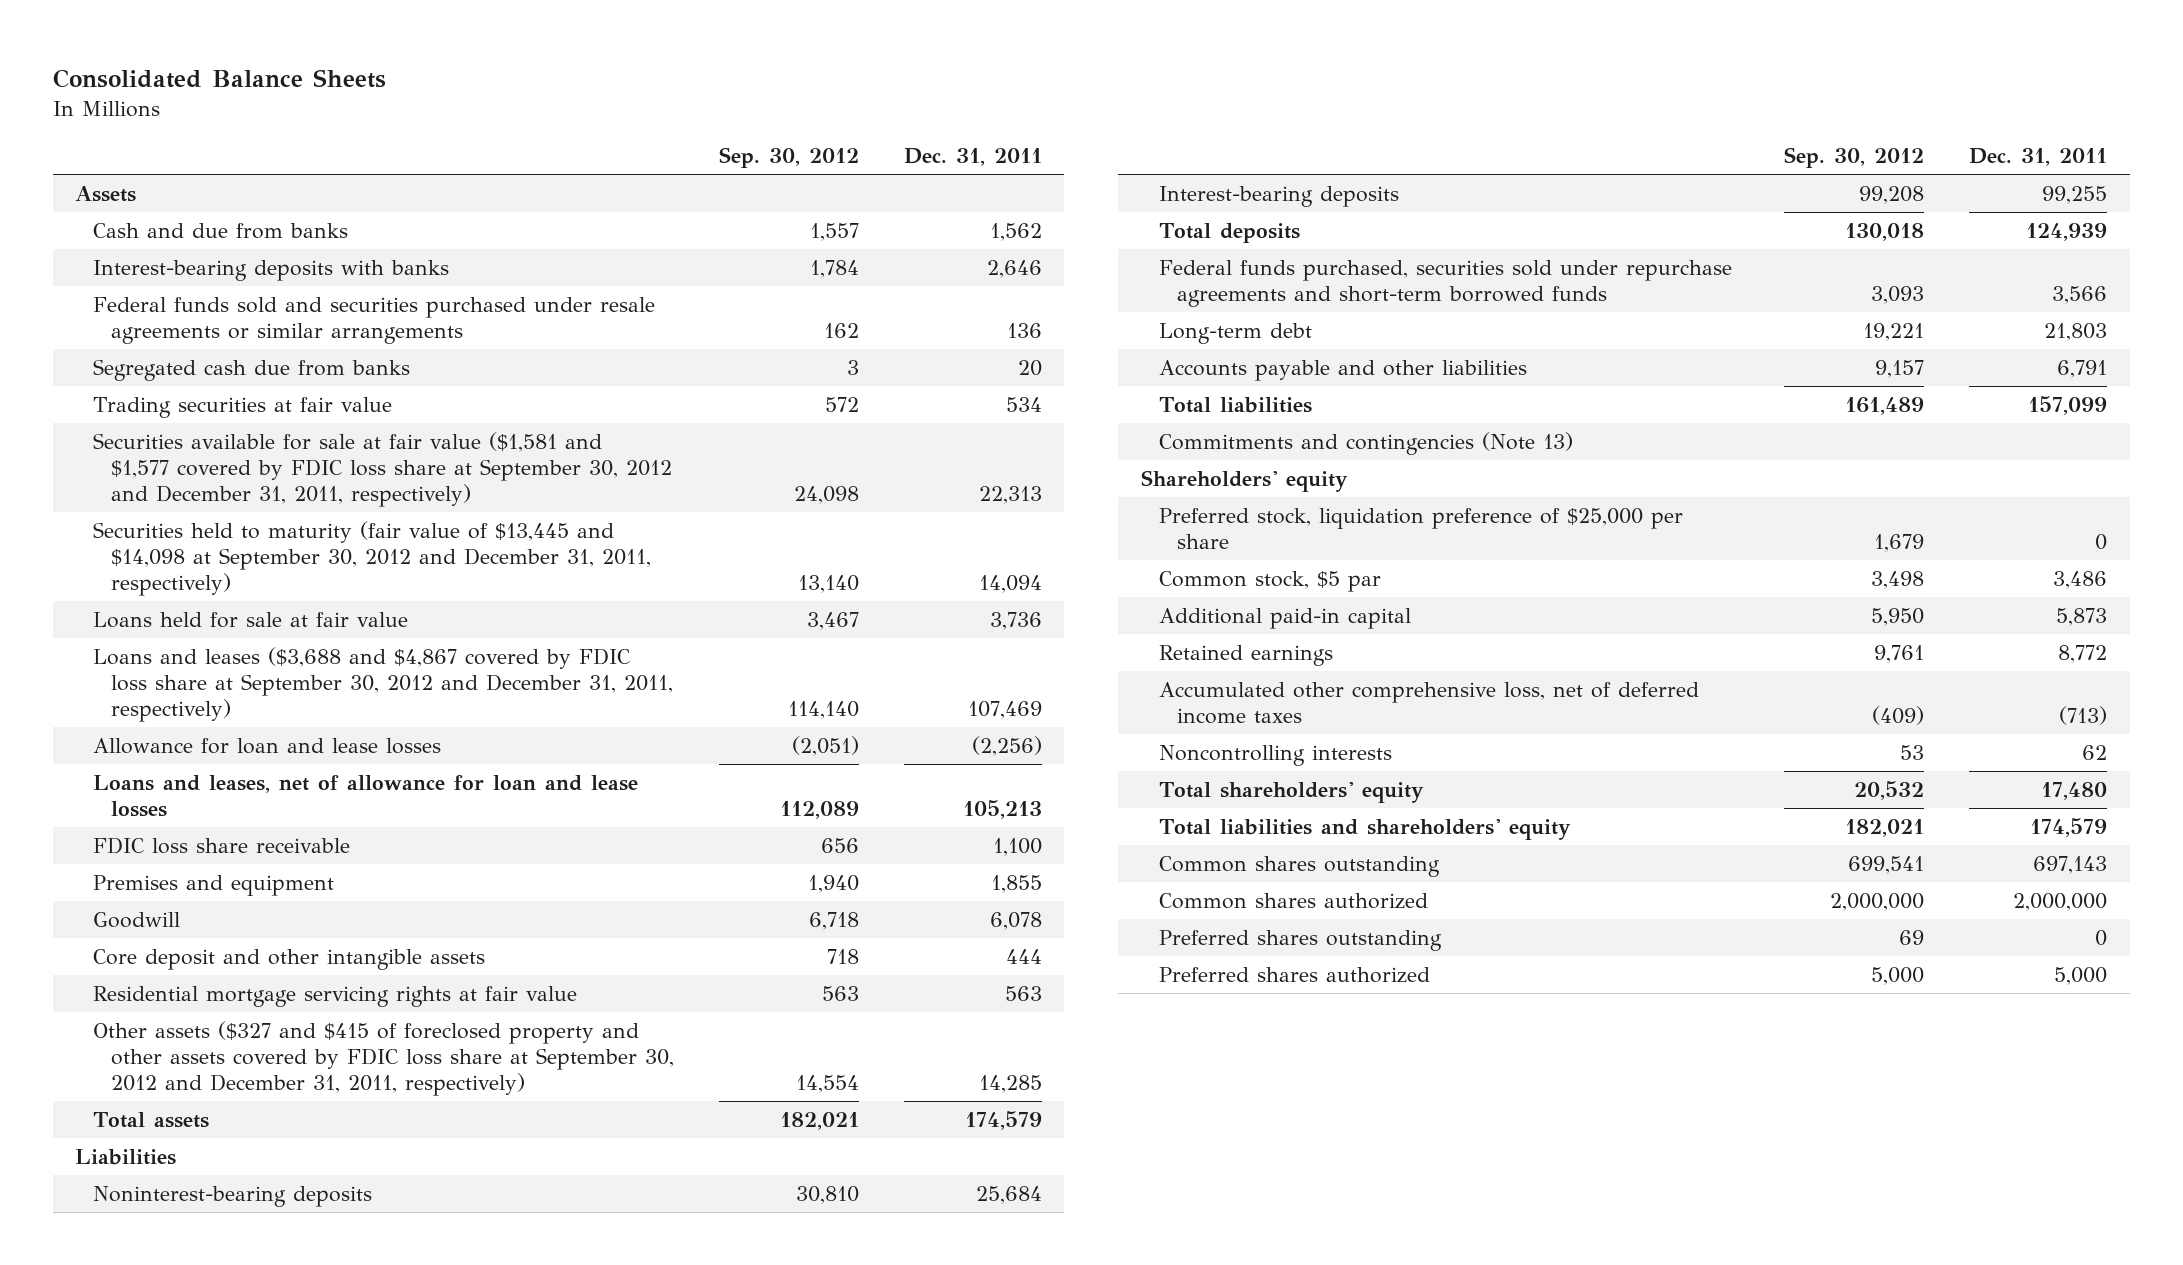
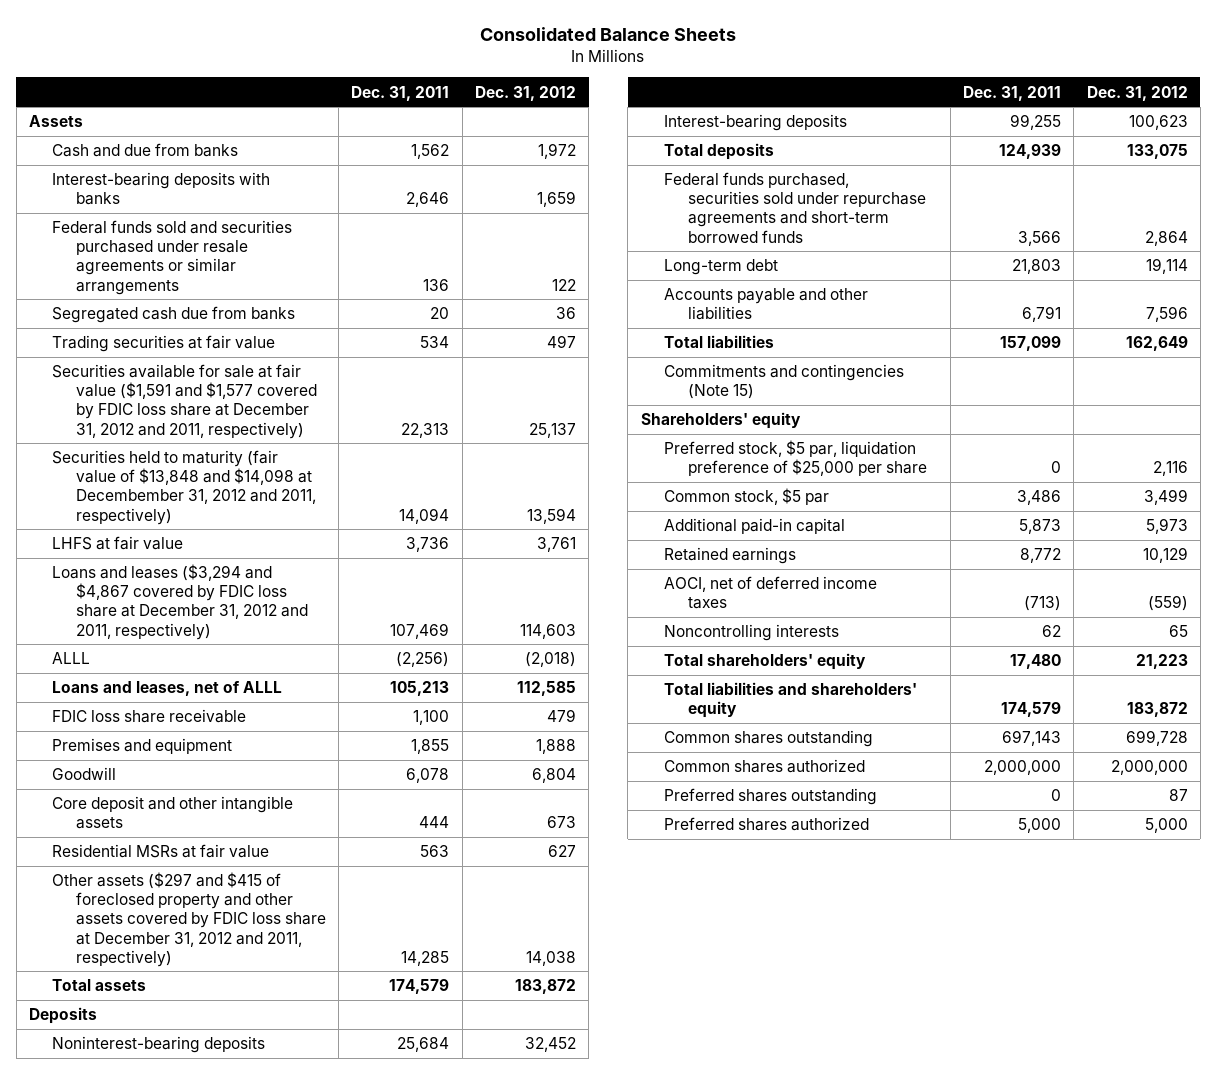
- | Sep. 30, 2012 | Dec. 31, 2011
+ | Dec. 31, 2011 | Dec. 31, 2012
- Securities available for sale at fair value ($1,581 and $1,577 covered by FDIC loss share at September 30, 2012 and December 31, 2011, respectively) | 24,098 | 22,313
- Securities held to maturity (fair value of $13,445 and $14,098 at September 30, 2012 and December 31, 2011, respectively) | 13,140 | 14,094
- Loans held for sale at fair value | 3,467 | 3,736
- Loans and leases ($3,688 and $4,867 covered by FDIC loss share at September 30, 2012 and December 31, 2011, respectively) | 114,140 | 107,469
- Allowance for loan and lease losses | (2,051) | (2,256)
- Loans and leases, net of allowance for loan and lease losses | 112,089 | 105,213
+ Securities available for sale at fair value ($1,591 and $1,577 covered by FDIC loss share at December 31, 2012 and 2011, respectively) | 22,313 | 25,137
+ Securities held to maturity (fair value of $13,848 and $14,098 at Decembember 31, 2012 and 2011, respectively) | 14,094 | 13,594
+ LHFS at fair value | 3,736 | 3,761
+ Loans and leases ($3,294 and $4,867 covered by FDIC loss share at December 31, 2012 and 2011, respectively) | 107,469 | 114,603
+ ALLL | (2,256) | (2,018)
+ Loans and leases, net of ALLL | 105,213 | 112,585
- Residential mortgage servicing rights at fair value | 563 | 563
- Other assets ($327 and $415 of foreclosed property and other assets covered by FDIC loss share at September 30, 2012 and December 31, 2011, respectively) | 14,554 | 14,285
+ Residential MSRs at fair value | 563 | 627
+ Other assets ($297 and $415 of foreclosed property and other assets covered by FDIC loss share at December 31, 2012 and 2011, respectively) | 14,285 | 14,038
- Liabilities
+ Deposits
- Commitments and contingencies (Note 13)
+ Commitments and contingencies (Note 15)
- Preferred stock, liquidation preference of $25,000 per share | 1,679 | 0
+ Preferred stock, $5 par, liquidation preference of $25,000 per share | 0 | 2,116
- Accumulated other comprehensive loss, net of deferred income taxes | (409) | (713)
+ AOCI, net of deferred income taxes | (713) | (559)

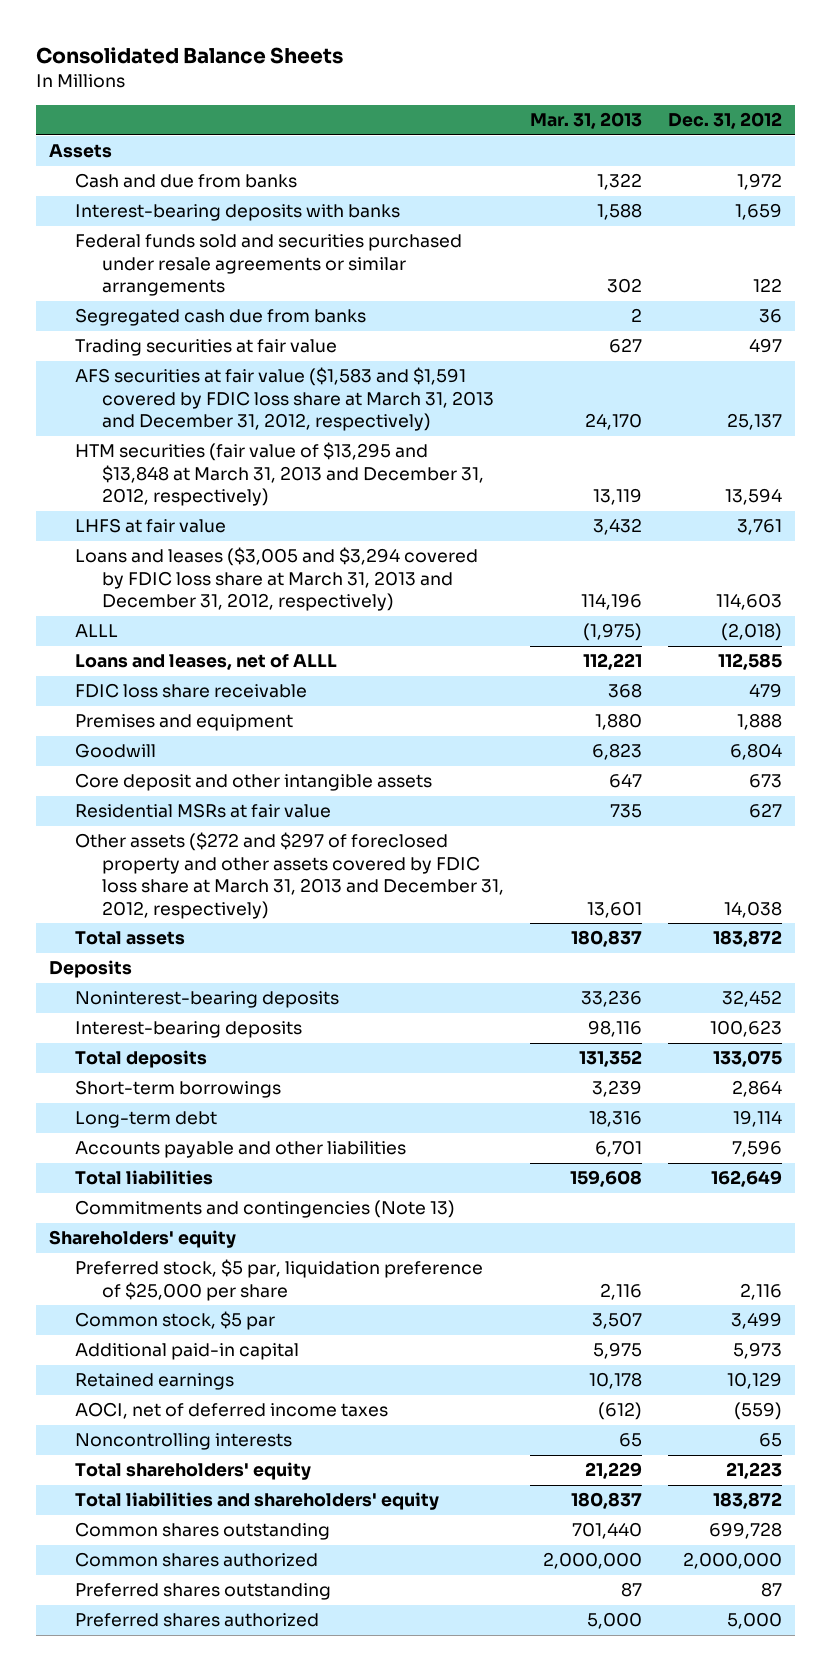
- | Dec. 31, 2011 | Dec. 31, 2012
+ | Mar. 31, 2013 | Dec. 31, 2012
- Securities available for sale at fair value ($1,591 and $1,577 covered by FDIC loss share at December 31, 2012 and 2011, respectively) | 22,313 | 25,137
- Securities held to maturity (fair value of $13,848 and $14,098 at Decembember 31, 2012 and 2011, respectively) | 14,094 | 13,594
+ AFS securities at fair value ($1,583 and $1,591 covered by FDIC loss share at March 31, 2013 and December 31, 2012, respectively) | 24,170 | 25,137
+ HTM securities (fair value of $13,295 and $13,848 at March 31, 2013 and December 31, 2012, respectively) | 13,119 | 13,594
- Loans and leases ($3,294 and $4,867 covered by FDIC loss share at December 31, 2012 and 2011, respectively) | 107,469 | 114,603
+ Loans and leases ($3,005 and $3,294 covered by FDIC loss share at March 31, 2013 and December 31, 2012, respectively) | 114,196 | 114,603
- Other assets ($297 and $415 of foreclosed property and other assets covered by FDIC loss share at December 31, 2012 and 2011, respectively) | 14,285 | 14,038
+ Other assets ($272 and $297 of foreclosed property and other assets covered by FDIC loss share at March 31, 2013 and December 31, 2012, respectively) | 13,601 | 14,038
- Federal funds purchased, securities sold under repurchase agreements and short-term borrowed funds | 3,566 | 2,864
+ Short-term borrowings | 3,239 | 2,864
- Commitments and contingencies (Note 15)
+ Commitments and contingencies (Note 13)

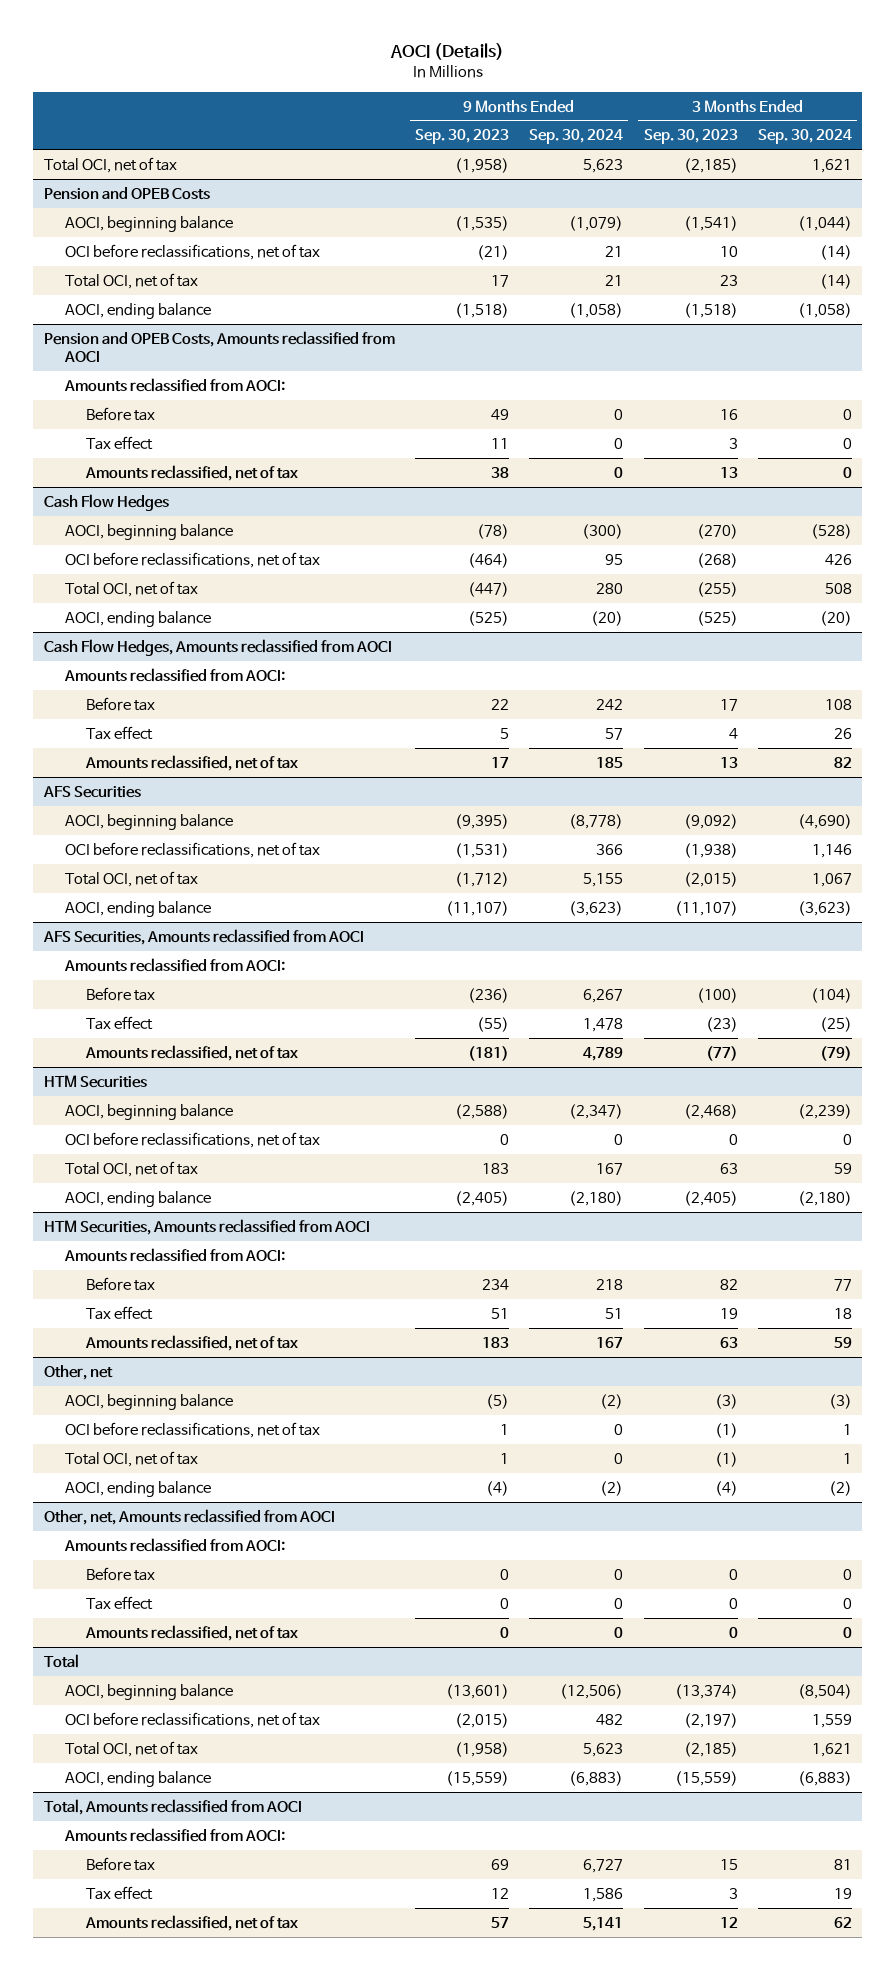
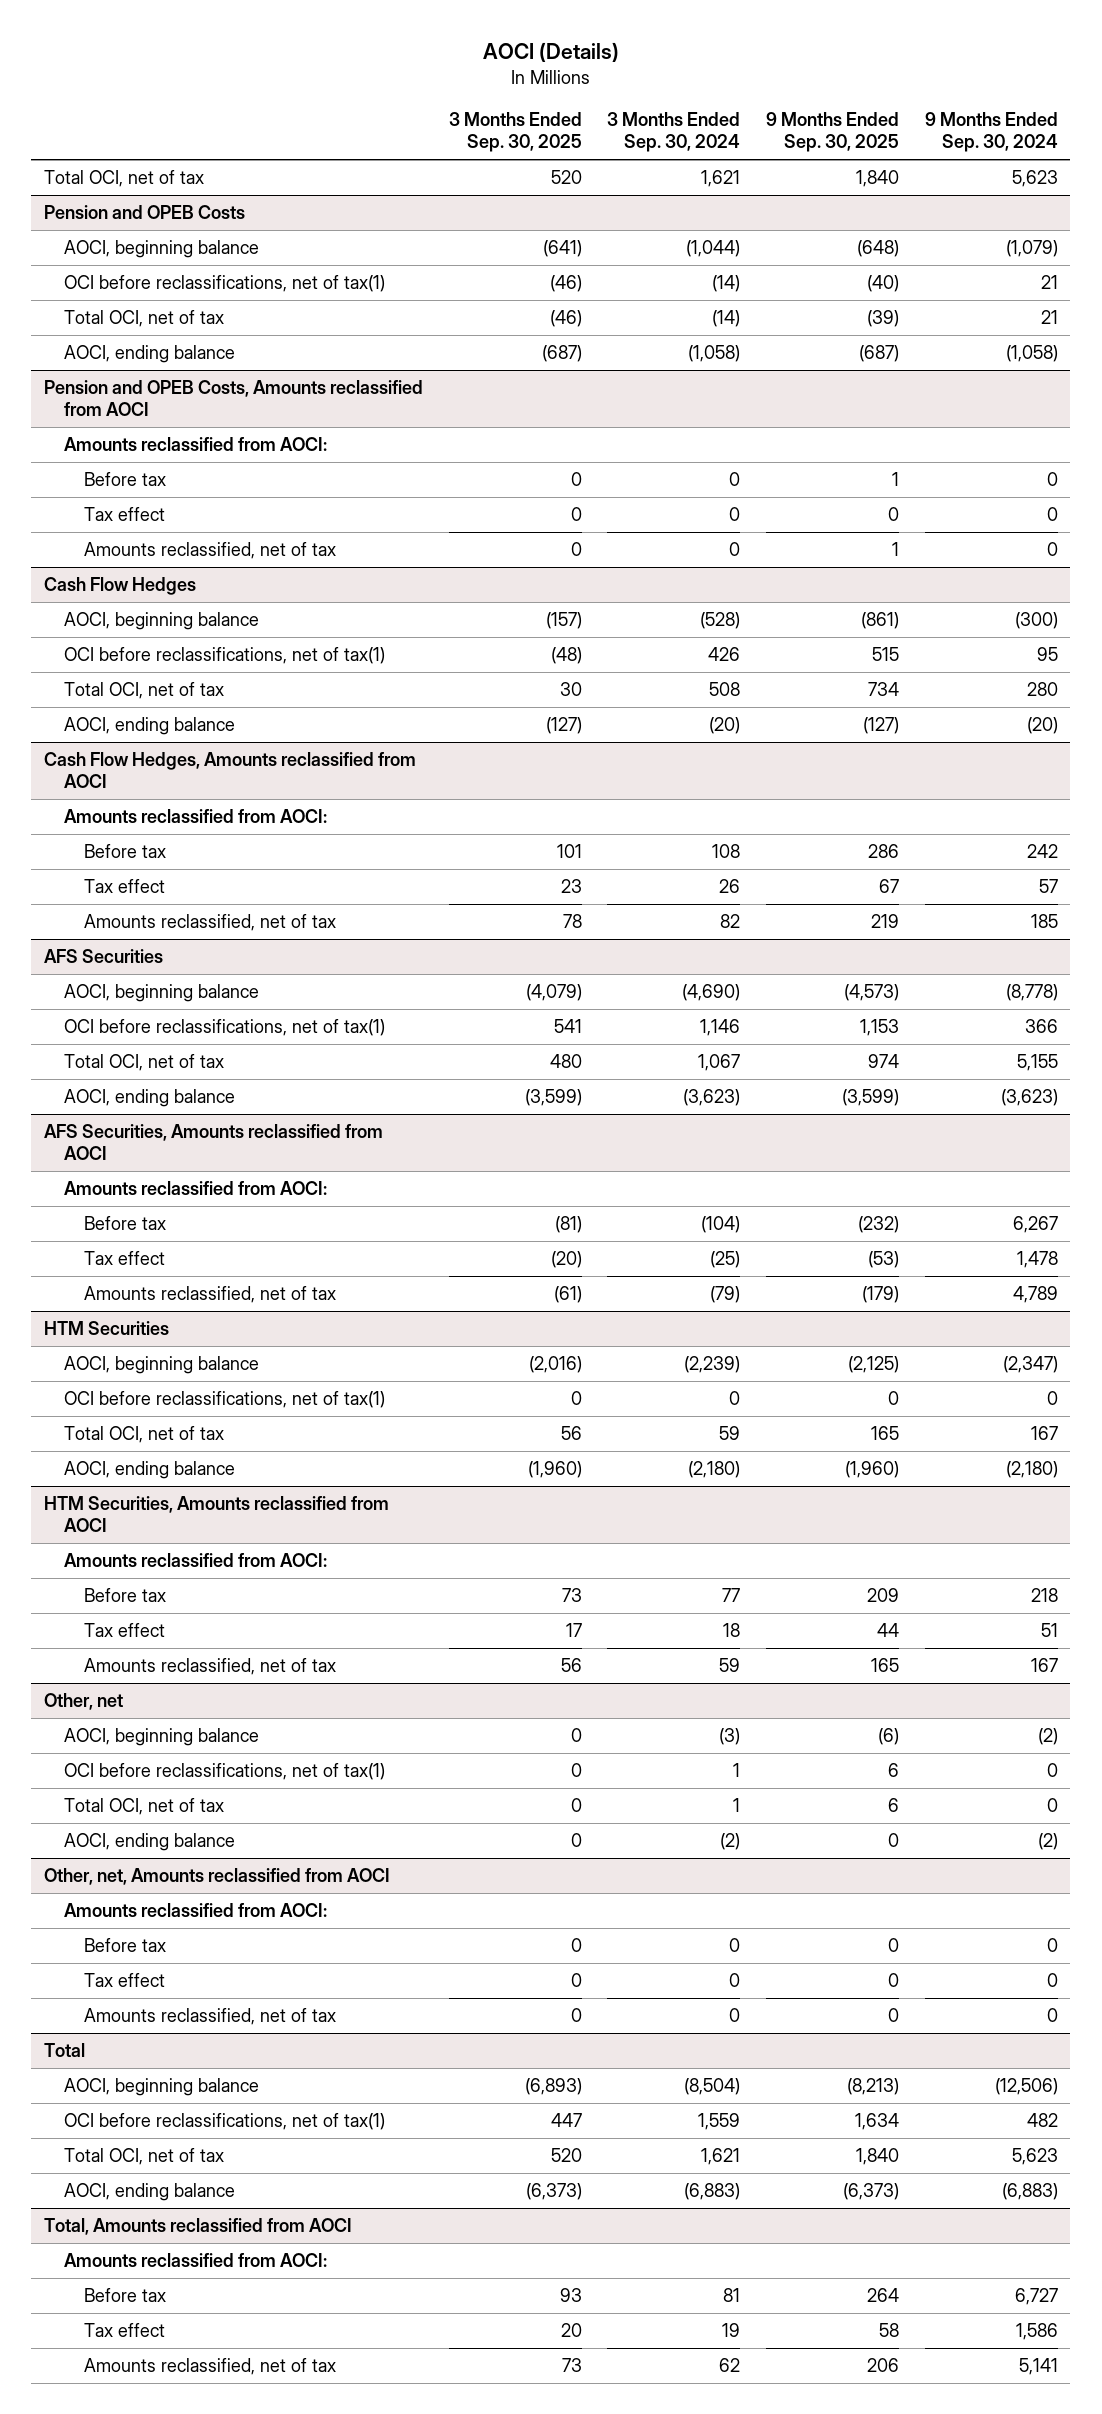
- | 9 Months Ended Sep. 30, 2023 | 9 Months Ended Sep. 30, 2024 | 3 Months Ended Sep. 30, 2023 | 3 Months Ended Sep. 30, 2024
+ | 3 Months Ended Sep. 30, 2025 | 3 Months Ended Sep. 30, 2024 | 9 Months Ended Sep. 30, 2025 | 9 Months Ended Sep. 30, 2024
@ Pension and OPEB Costs
- OCI before reclassifications, net of tax | (21) | 21 | 10 | (14)
+ OCI before reclassifications, net of tax(1) | (46) | (14) | (40) | 21
@ Cash Flow Hedges
- OCI before reclassifications, net of tax | (464) | 95 | (268) | 426
+ OCI before reclassifications, net of tax(1) | (48) | 426 | 515 | 95
@ AFS Securities
- OCI before reclassifications, net of tax | (1,531) | 366 | (1,938) | 1,146
+ OCI before reclassifications, net of tax(1) | 541 | 1,146 | 1,153 | 366
@ HTM Securities
- OCI before reclassifications, net of tax | 0 | 0 | 0 | 0
+ OCI before reclassifications, net of tax(1) | 0 | 0 | 0 | 0
@ Other, net
- OCI before reclassifications, net of tax | 1 | 0 | (1) | 1
+ OCI before reclassifications, net of tax(1) | 0 | 1 | 6 | 0
@ Total
- OCI before reclassifications, net of tax | (2,015) | 482 | (2,197) | 1,559
+ OCI before reclassifications, net of tax(1) | 447 | 1,559 | 1,634 | 482

